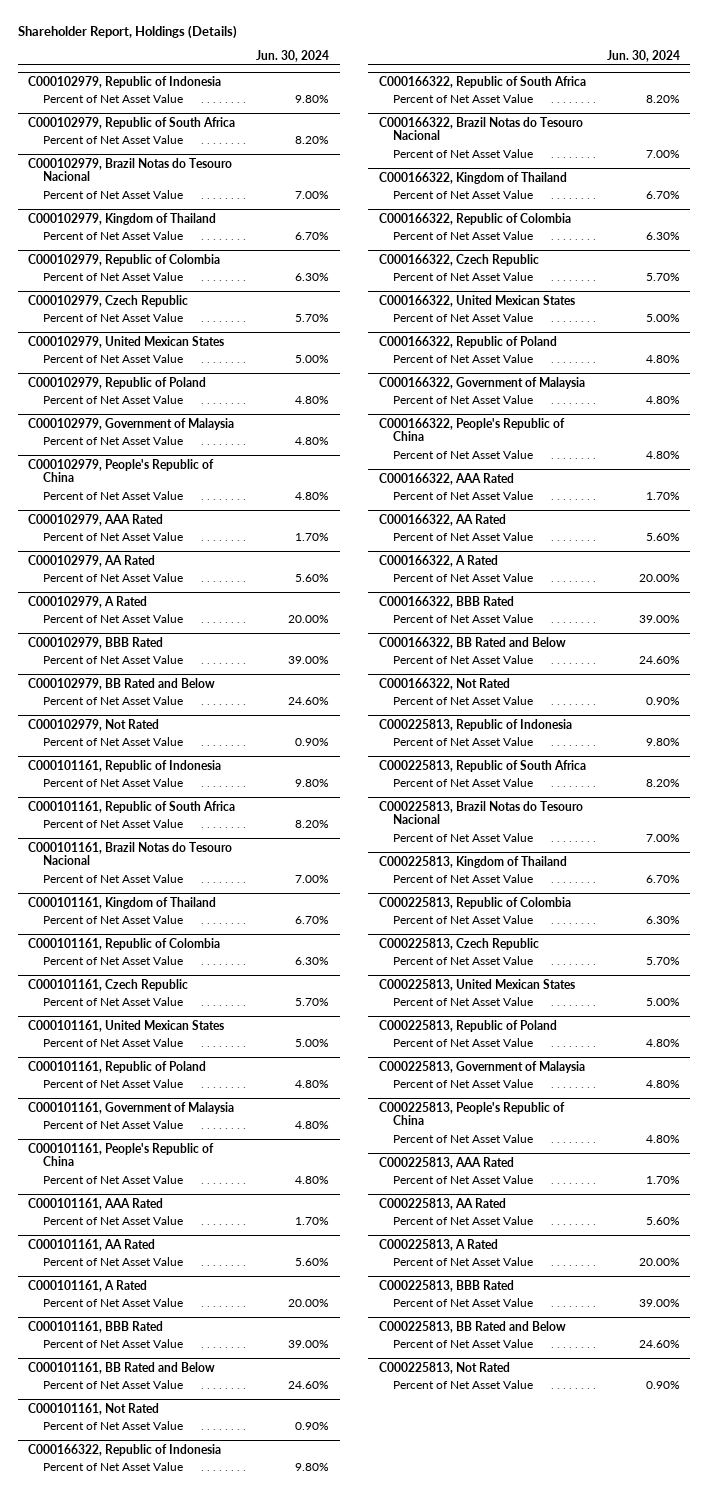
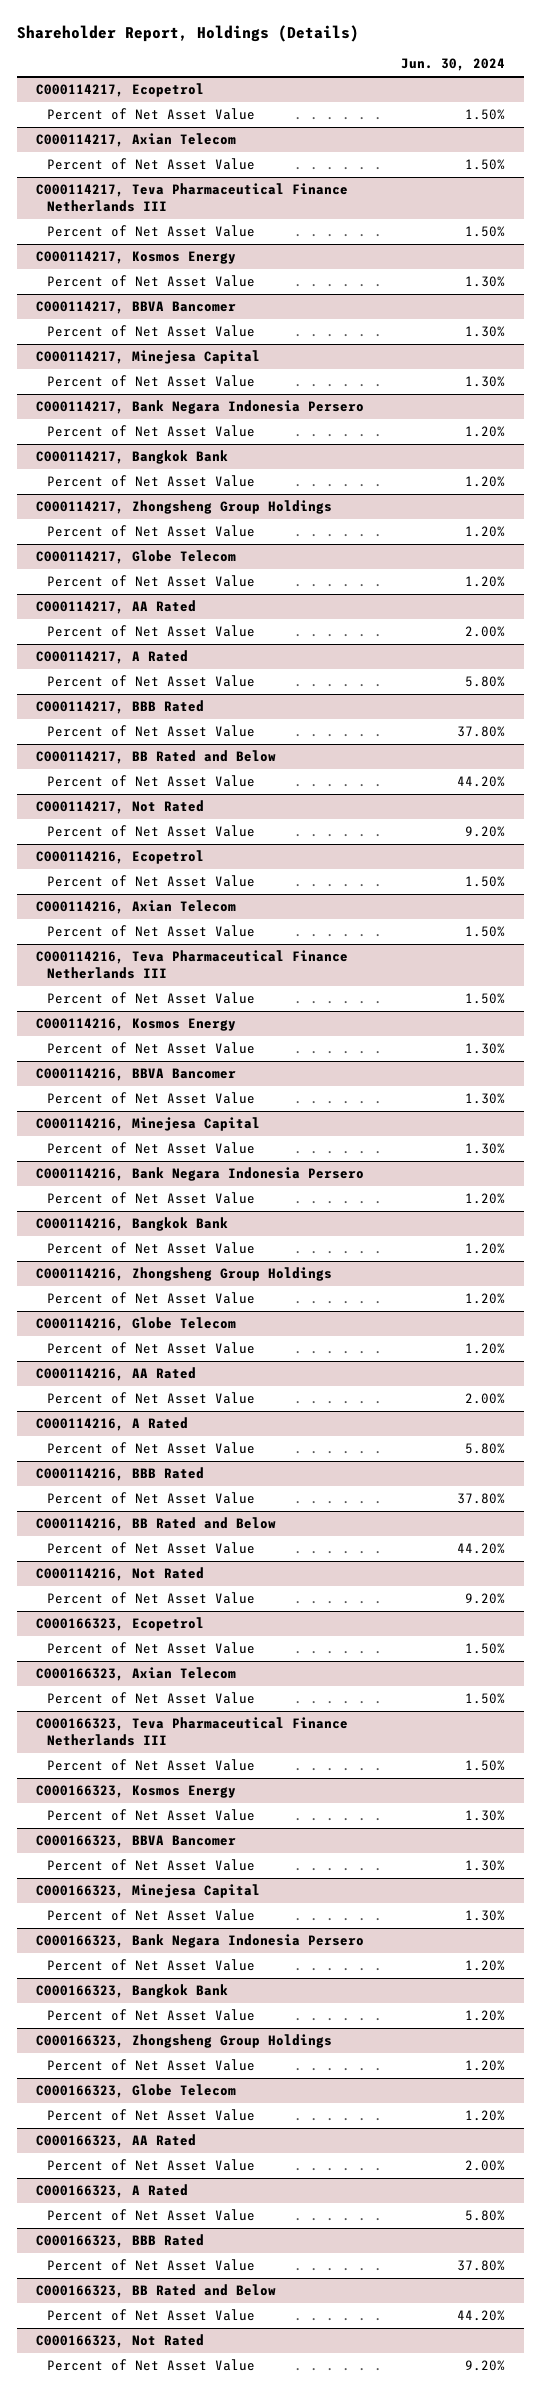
- C000102979, Republic of Indonesia
- Percent of Net Asset Value | 9.80%
- C000102979, Republic of South Africa
- Percent of Net Asset Value | 8.20%
- C000102979, Brazil Notas do Tesouro Nacional
- Percent of Net Asset Value | 7.00%
- C000102979, Kingdom of Thailand
- Percent of Net Asset Value | 6.70%
- C000102979, Republic of Colombia
- Percent of Net Asset Value | 6.30%
- C000102979, Czech Republic
- Percent of Net Asset Value | 5.70%
- C000102979, United Mexican States
- Percent of Net Asset Value | 5.00%
- C000102979, Republic of Poland
- Percent of Net Asset Value | 4.80%
- C000102979, Government of Malaysia
- Percent of Net Asset Value | 4.80%
- C000102979, People's Republic of China
- Percent of Net Asset Value | 4.80%
- C000102979, AAA Rated
- Percent of Net Asset Value | 1.70%
- C000102979, AA Rated
- Percent of Net Asset Value | 5.60%
- C000102979, A Rated
- Percent of Net Asset Value | 20.00%
- C000102979, BBB Rated
- Percent of Net Asset Value | 39.00%
- C000102979, BB Rated and Below
- Percent of Net Asset Value | 24.60%
- C000102979, Not Rated
- Percent of Net Asset Value | 0.90%
- C000101161, Republic of Indonesia
- Percent of Net Asset Value | 9.80%
- C000101161, Republic of South Africa
- Percent of Net Asset Value | 8.20%
- C000101161, Brazil Notas do Tesouro Nacional
- Percent of Net Asset Value | 7.00%
- C000101161, Kingdom of Thailand
- Percent of Net Asset Value | 6.70%
- C000101161, Republic of Colombia
- Percent of Net Asset Value | 6.30%
- C000101161, Czech Republic
- Percent of Net Asset Value | 5.70%
- C000101161, United Mexican States
- Percent of Net Asset Value | 5.00%
- C000101161, Republic of Poland
- Percent of Net Asset Value | 4.80%
- C000101161, Government of Malaysia
- Percent of Net Asset Value | 4.80%
- C000101161, People's Republic of China
- Percent of Net Asset Value | 4.80%
- C000101161, AAA Rated
- Percent of Net Asset Value | 1.70%
- C000101161, AA Rated
- Percent of Net Asset Value | 5.60%
- C000101161, A Rated
- Percent of Net Asset Value | 20.00%
- C000101161, BBB Rated
- Percent of Net Asset Value | 39.00%
- C000101161, BB Rated and Below
- Percent of Net Asset Value | 24.60%
- C000101161, Not Rated
- Percent of Net Asset Value | 0.90%
- C000166322, Republic of Indonesia
- Percent of Net Asset Value | 9.80%
- C000166322, Republic of South Africa
- Percent of Net Asset Value | 8.20%
- C000166322, Brazil Notas do Tesouro Nacional
- Percent of Net Asset Value | 7.00%
- C000166322, Kingdom of Thailand
- Percent of Net Asset Value | 6.70%
- C000166322, Republic of Colombia
- Percent of Net Asset Value | 6.30%
- C000166322, Czech Republic
- Percent of Net Asset Value | 5.70%
- C000166322, United Mexican States
- Percent of Net Asset Value | 5.00%
- C000166322, Republic of Poland
- Percent of Net Asset Value | 4.80%
- C000166322, Government of Malaysia
- Percent of Net Asset Value | 4.80%
- C000166322, People's Republic of China
- Percent of Net Asset Value | 4.80%
- C000166322, AAA Rated
- Percent of Net Asset Value | 1.70%
- C000166322, AA Rated
- Percent of Net Asset Value | 5.60%
- C000166322, A Rated
- Percent of Net Asset Value | 20.00%
- C000166322, BBB Rated
- Percent of Net Asset Value | 39.00%
- C000166322, BB Rated and Below
- Percent of Net Asset Value | 24.60%
- C000166322, Not Rated
- Percent of Net Asset Value | 0.90%
- C000225813, Republic of Indonesia
- Percent of Net Asset Value | 9.80%
- C000225813, Republic of South Africa
- Percent of Net Asset Value | 8.20%
- C000225813, Brazil Notas do Tesouro Nacional
- Percent of Net Asset Value | 7.00%
- C000225813, Kingdom of Thailand
- Percent of Net Asset Value | 6.70%
- C000225813, Republic of Colombia
- Percent of Net Asset Value | 6.30%
- C000225813, Czech Republic
- Percent of Net Asset Value | 5.70%
- C000225813, United Mexican States
- Percent of Net Asset Value | 5.00%
- C000225813, Republic of Poland
- Percent of Net Asset Value | 4.80%
- C000225813, Government of Malaysia
- Percent of Net Asset Value | 4.80%
- C000225813, People's Republic of China
- Percent of Net Asset Value | 4.80%
- C000225813, AAA Rated
- Percent of Net Asset Value | 1.70%
- C000225813, AA Rated
- Percent of Net Asset Value | 5.60%
- C000225813, A Rated
- Percent of Net Asset Value | 20.00%
- C000225813, BBB Rated
- Percent of Net Asset Value | 39.00%
- C000225813, BB Rated and Below
- Percent of Net Asset Value | 24.60%
- C000225813, Not Rated
- Percent of Net Asset Value | 0.90%
+ C000114217, Ecopetrol
+ Percent of Net Asset Value | 1.50%
+ C000114217, Axian Telecom
+ Percent of Net Asset Value | 1.50%
+ C000114217, Teva Pharmaceutical Finance Netherlands III
+ Percent of Net Asset Value | 1.50%
+ C000114217, Kosmos Energy
+ Percent of Net Asset Value | 1.30%
+ C000114217, BBVA Bancomer
+ Percent of Net Asset Value | 1.30%
+ C000114217, Minejesa Capital
+ Percent of Net Asset Value | 1.30%
+ C000114217, Bank Negara Indonesia Persero
+ Percent of Net Asset Value | 1.20%
+ C000114217, Bangkok Bank
+ Percent of Net Asset Value | 1.20%
+ C000114217, Zhongsheng Group Holdings
+ Percent of Net Asset Value | 1.20%
+ C000114217, Globe Telecom
+ Percent of Net Asset Value | 1.20%
+ C000114217, AA Rated
+ Percent of Net Asset Value | 2.00%
+ C000114217, A Rated
+ Percent of Net Asset Value | 5.80%
+ C000114217, BBB Rated
+ Percent of Net Asset Value | 37.80%
+ C000114217, BB Rated and Below
+ Percent of Net Asset Value | 44.20%
+ C000114217, Not Rated
+ Percent of Net Asset Value | 9.20%
+ C000114216, Ecopetrol
+ Percent of Net Asset Value | 1.50%
+ C000114216, Axian Telecom
+ Percent of Net Asset Value | 1.50%
+ C000114216, Teva Pharmaceutical Finance Netherlands III
+ Percent of Net Asset Value | 1.50%
+ C000114216, Kosmos Energy
+ Percent of Net Asset Value | 1.30%
+ C000114216, BBVA Bancomer
+ Percent of Net Asset Value | 1.30%
+ C000114216, Minejesa Capital
+ Percent of Net Asset Value | 1.30%
+ C000114216, Bank Negara Indonesia Persero
+ Percent of Net Asset Value | 1.20%
+ C000114216, Bangkok Bank
+ Percent of Net Asset Value | 1.20%
+ C000114216, Zhongsheng Group Holdings
+ Percent of Net Asset Value | 1.20%
+ C000114216, Globe Telecom
+ Percent of Net Asset Value | 1.20%
+ C000114216, AA Rated
+ Percent of Net Asset Value | 2.00%
+ C000114216, A Rated
+ Percent of Net Asset Value | 5.80%
+ C000114216, BBB Rated
+ Percent of Net Asset Value | 37.80%
+ C000114216, BB Rated and Below
+ Percent of Net Asset Value | 44.20%
+ C000114216, Not Rated
+ Percent of Net Asset Value | 9.20%
+ C000166323, Ecopetrol
+ Percent of Net Asset Value | 1.50%
+ C000166323, Axian Telecom
+ Percent of Net Asset Value | 1.50%
+ C000166323, Teva Pharmaceutical Finance Netherlands III
+ Percent of Net Asset Value | 1.50%
+ C000166323, Kosmos Energy
+ Percent of Net Asset Value | 1.30%
+ C000166323, BBVA Bancomer
+ Percent of Net Asset Value | 1.30%
+ C000166323, Minejesa Capital
+ Percent of Net Asset Value | 1.30%
+ C000166323, Bank Negara Indonesia Persero
+ Percent of Net Asset Value | 1.20%
+ C000166323, Bangkok Bank
+ Percent of Net Asset Value | 1.20%
+ C000166323, Zhongsheng Group Holdings
+ Percent of Net Asset Value | 1.20%
+ C000166323, Globe Telecom
+ Percent of Net Asset Value | 1.20%
+ C000166323, AA Rated
+ Percent of Net Asset Value | 2.00%
+ C000166323, A Rated
+ Percent of Net Asset Value | 5.80%
+ C000166323, BBB Rated
+ Percent of Net Asset Value | 37.80%
+ C000166323, BB Rated and Below
+ Percent of Net Asset Value | 44.20%
+ C000166323, Not Rated
+ Percent of Net Asset Value | 9.20%

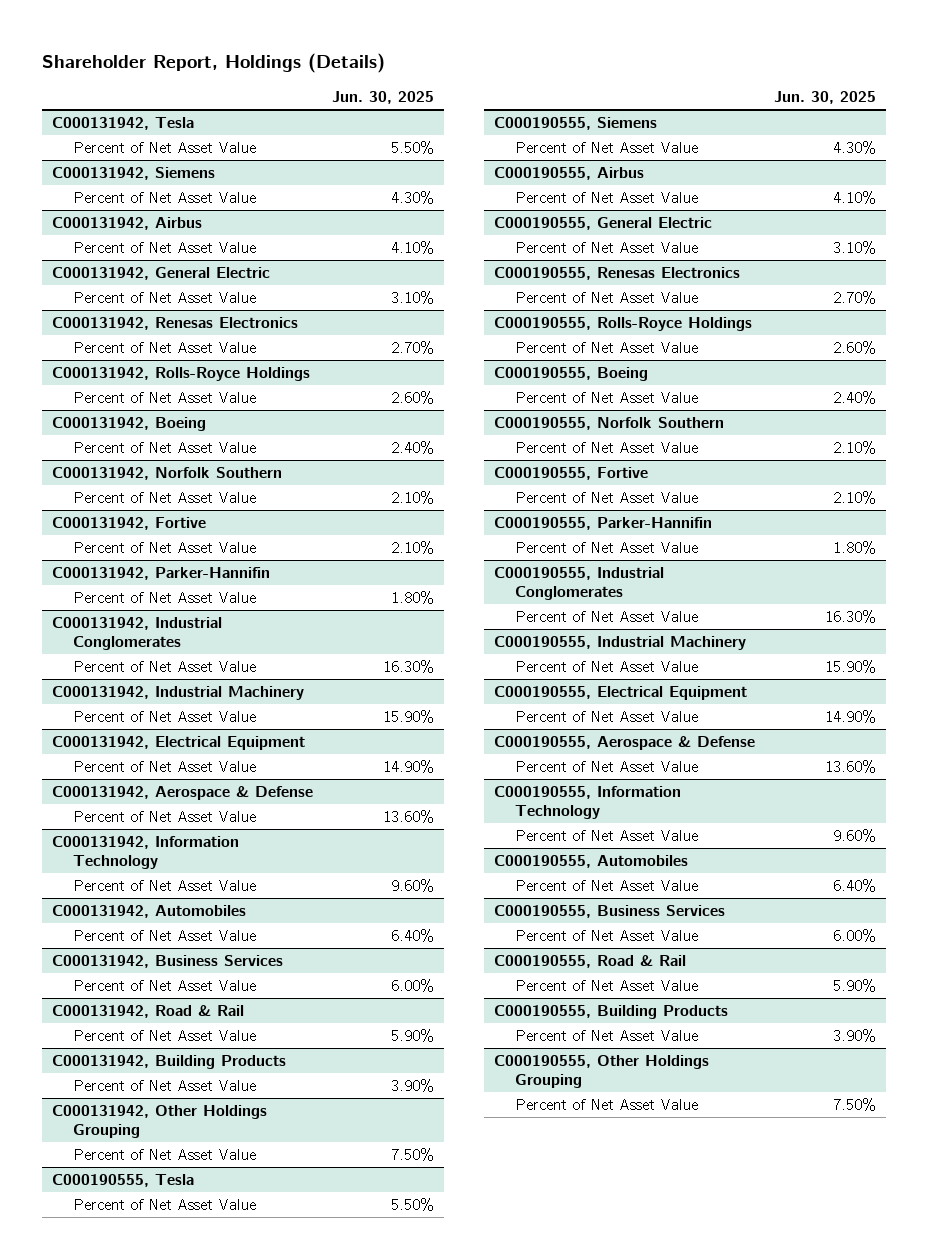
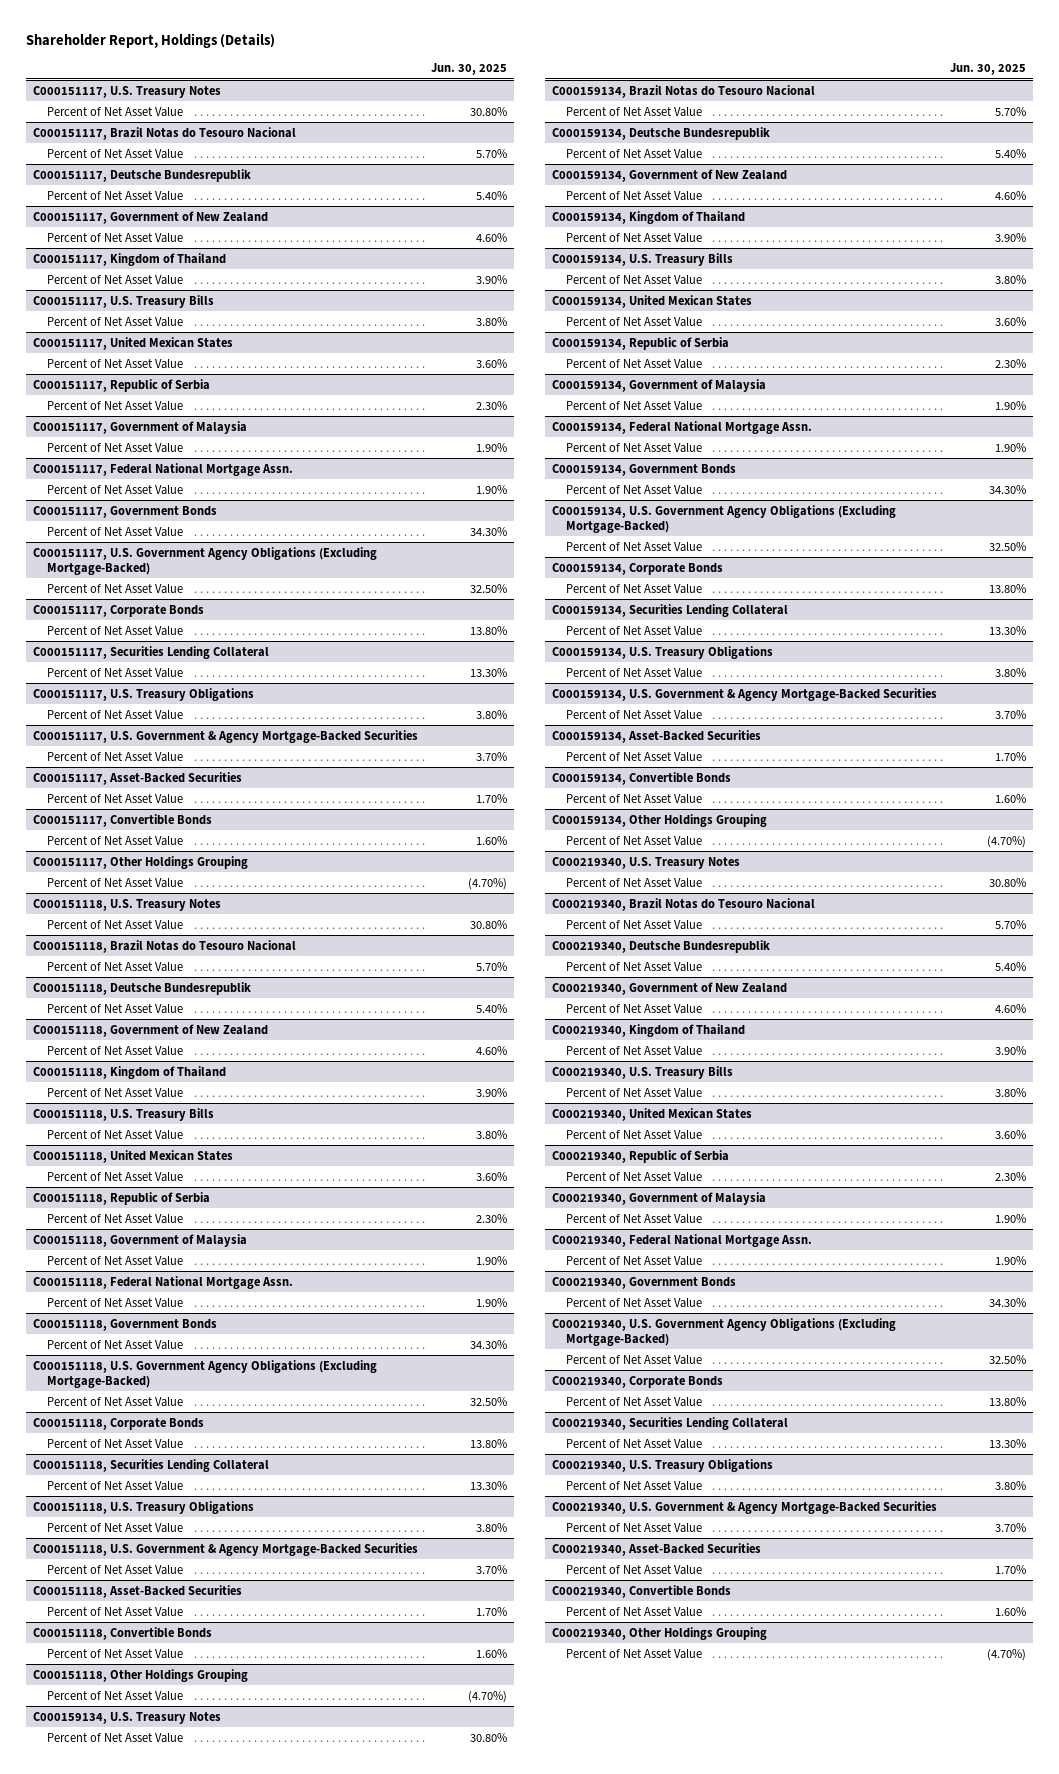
- C000131942, Tesla
- Percent of Net Asset Value | 5.50%
- C000131942, Siemens
- Percent of Net Asset Value | 4.30%
- C000131942, Airbus
- Percent of Net Asset Value | 4.10%
- C000131942, General Electric
- Percent of Net Asset Value | 3.10%
- C000131942, Renesas Electronics
- Percent of Net Asset Value | 2.70%
- C000131942, Rolls-Royce Holdings
- Percent of Net Asset Value | 2.60%
- C000131942, Boeing
- Percent of Net Asset Value | 2.40%
- C000131942, Norfolk Southern
- Percent of Net Asset Value | 2.10%
- C000131942, Fortive
- Percent of Net Asset Value | 2.10%
- C000131942, Parker-Hannifin
- Percent of Net Asset Value | 1.80%
- C000131942, Industrial Conglomerates
- Percent of Net Asset Value | 16.30%
- C000131942, Industrial Machinery
- Percent of Net Asset Value | 15.90%
- C000131942, Electrical Equipment
- Percent of Net Asset Value | 14.90%
- C000131942, Aerospace & Defense
- Percent of Net Asset Value | 13.60%
- C000131942, Information Technology
- Percent of Net Asset Value | 9.60%
- C000131942, Automobiles
- Percent of Net Asset Value | 6.40%
- C000131942, Business Services
- Percent of Net Asset Value | 6.00%
- C000131942, Road & Rail
- Percent of Net Asset Value | 5.90%
- C000131942, Building Products
+ C000151117, U.S. Treasury Notes
+ Percent of Net Asset Value | 30.80%
+ C000151117, Brazil Notas do Tesouro Nacional
+ Percent of Net Asset Value | 5.70%
+ C000151117, Deutsche Bundesrepublik
+ Percent of Net Asset Value | 5.40%
+ C000151117, Government of New Zealand
+ Percent of Net Asset Value | 4.60%
+ C000151117, Kingdom of Thailand
- C000131942, Other Holdings Grouping
- Percent of Net Asset Value | 7.50%
- C000190555, Tesla
- Percent of Net Asset Value | 5.50%
- C000190555, Siemens
- Percent of Net Asset Value | 4.30%
- C000190555, Airbus
- Percent of Net Asset Value | 4.10%
- C000190555, General Electric
- Percent of Net Asset Value | 3.10%
- C000190555, Renesas Electronics
- Percent of Net Asset Value | 2.70%
- C000190555, Rolls-Royce Holdings
- Percent of Net Asset Value | 2.60%
- C000190555, Boeing
- Percent of Net Asset Value | 2.40%
- C000190555, Norfolk Southern
- Percent of Net Asset Value | 2.10%
- C000190555, Fortive
- Percent of Net Asset Value | 2.10%
- C000190555, Parker-Hannifin
- Percent of Net Asset Value | 1.80%
- C000190555, Industrial Conglomerates
- Percent of Net Asset Value | 16.30%
- C000190555, Industrial Machinery
- Percent of Net Asset Value | 15.90%
- C000190555, Electrical Equipment
- Percent of Net Asset Value | 14.90%
- C000190555, Aerospace & Defense
- Percent of Net Asset Value | 13.60%
- C000190555, Information Technology
- Percent of Net Asset Value | 9.60%
- C000190555, Automobiles
- Percent of Net Asset Value | 6.40%
- C000190555, Business Services
- Percent of Net Asset Value | 6.00%
- C000190555, Road & Rail
- Percent of Net Asset Value | 5.90%
- C000190555, Building Products
+ C000151117, U.S. Treasury Bills
+ Percent of Net Asset Value | 3.80%
+ C000151117, United Mexican States
+ Percent of Net Asset Value | 3.60%
+ C000151117, Republic of Serbia
+ Percent of Net Asset Value | 2.30%
+ C000151117, Government of Malaysia
+ Percent of Net Asset Value | 1.90%
+ C000151117, Federal National Mortgage Assn.
+ Percent of Net Asset Value | 1.90%
+ C000151117, Government Bonds
+ Percent of Net Asset Value | 34.30%
+ C000151117, U.S. Government Agency Obligations (Excluding Mortgage-Backed)
+ Percent of Net Asset Value | 32.50%
+ C000151117, Corporate Bonds
+ Percent of Net Asset Value | 13.80%
+ C000151117, Securities Lending Collateral
+ Percent of Net Asset Value | 13.30%
+ C000151117, U.S. Treasury Obligations
+ Percent of Net Asset Value | 3.80%
+ C000151117, U.S. Government & Agency Mortgage-Backed Securities
+ Percent of Net Asset Value | 3.70%
+ C000151117, Asset-Backed Securities
+ Percent of Net Asset Value | 1.70%
+ C000151117, Convertible Bonds
+ Percent of Net Asset Value | 1.60%
+ C000151117, Other Holdings Grouping
+ Percent of Net Asset Value | (4.70%)
+ C000151118, U.S. Treasury Notes
+ Percent of Net Asset Value | 30.80%
+ C000151118, Brazil Notas do Tesouro Nacional
+ Percent of Net Asset Value | 5.70%
+ C000151118, Deutsche Bundesrepublik
+ Percent of Net Asset Value | 5.40%
+ C000151118, Government of New Zealand
+ Percent of Net Asset Value | 4.60%
+ C000151118, Kingdom of Thailand
- C000190555, Other Holdings Grouping
- Percent of Net Asset Value | 7.50%
+ C000151118, U.S. Treasury Bills
+ Percent of Net Asset Value | 3.80%
+ C000151118, United Mexican States
+ Percent of Net Asset Value | 3.60%
+ C000151118, Republic of Serbia
+ Percent of Net Asset Value | 2.30%
+ C000151118, Government of Malaysia
+ Percent of Net Asset Value | 1.90%
+ C000151118, Federal National Mortgage Assn.
+ Percent of Net Asset Value | 1.90%
+ C000151118, Government Bonds
+ Percent of Net Asset Value | 34.30%
+ C000151118, U.S. Government Agency Obligations (Excluding Mortgage-Backed)
+ Percent of Net Asset Value | 32.50%
+ C000151118, Corporate Bonds
+ Percent of Net Asset Value | 13.80%
+ C000151118, Securities Lending Collateral
+ Percent of Net Asset Value | 13.30%
+ C000151118, U.S. Treasury Obligations
+ Percent of Net Asset Value | 3.80%
+ C000151118, U.S. Government & Agency Mortgage-Backed Securities
+ Percent of Net Asset Value | 3.70%
+ C000151118, Asset-Backed Securities
+ Percent of Net Asset Value | 1.70%
+ C000151118, Convertible Bonds
+ Percent of Net Asset Value | 1.60%
+ C000151118, Other Holdings Grouping
+ Percent of Net Asset Value | (4.70%)
+ C000159134, U.S. Treasury Notes
+ Percent of Net Asset Value | 30.80%
+ C000159134, Brazil Notas do Tesouro Nacional
+ Percent of Net Asset Value | 5.70%
+ C000159134, Deutsche Bundesrepublik
+ Percent of Net Asset Value | 5.40%
+ C000159134, Government of New Zealand
+ Percent of Net Asset Value | 4.60%
+ C000159134, Kingdom of Thailand
+ Percent of Net Asset Value | 3.90%
+ C000159134, U.S. Treasury Bills
+ Percent of Net Asset Value | 3.80%
+ C000159134, United Mexican States
+ Percent of Net Asset Value | 3.60%
+ C000159134, Republic of Serbia
+ Percent of Net Asset Value | 2.30%
+ C000159134, Government of Malaysia
+ Percent of Net Asset Value | 1.90%
+ C000159134, Federal National Mortgage Assn.
+ Percent of Net Asset Value | 1.90%
+ C000159134, Government Bonds
+ Percent of Net Asset Value | 34.30%
+ C000159134, U.S. Government Agency Obligations (Excluding Mortgage-Backed)
+ Percent of Net Asset Value | 32.50%
+ C000159134, Corporate Bonds
+ Percent of Net Asset Value | 13.80%
+ C000159134, Securities Lending Collateral
+ Percent of Net Asset Value | 13.30%
+ C000159134, U.S. Treasury Obligations
+ Percent of Net Asset Value | 3.80%
+ C000159134, U.S. Government & Agency Mortgage-Backed Securities
+ Percent of Net Asset Value | 3.70%
+ C000159134, Asset-Backed Securities
+ Percent of Net Asset Value | 1.70%
+ C000159134, Convertible Bonds
+ Percent of Net Asset Value | 1.60%
+ C000159134, Other Holdings Grouping
+ Percent of Net Asset Value | (4.70%)
+ C000219340, U.S. Treasury Notes
+ Percent of Net Asset Value | 30.80%
+ C000219340, Brazil Notas do Tesouro Nacional
+ Percent of Net Asset Value | 5.70%
+ C000219340, Deutsche Bundesrepublik
+ Percent of Net Asset Value | 5.40%
+ C000219340, Government of New Zealand
+ Percent of Net Asset Value | 4.60%
+ C000219340, Kingdom of Thailand
+ Percent of Net Asset Value | 3.90%
+ C000219340, U.S. Treasury Bills
+ Percent of Net Asset Value | 3.80%
+ C000219340, United Mexican States
+ Percent of Net Asset Value | 3.60%
+ C000219340, Republic of Serbia
+ Percent of Net Asset Value | 2.30%
+ C000219340, Government of Malaysia
+ Percent of Net Asset Value | 1.90%
+ C000219340, Federal National Mortgage Assn.
+ Percent of Net Asset Value | 1.90%
+ C000219340, Government Bonds
+ Percent of Net Asset Value | 34.30%
+ C000219340, U.S. Government Agency Obligations (Excluding Mortgage-Backed)
+ Percent of Net Asset Value | 32.50%
+ C000219340, Corporate Bonds
+ Percent of Net Asset Value | 13.80%
+ C000219340, Securities Lending Collateral
+ Percent of Net Asset Value | 13.30%
+ C000219340, U.S. Treasury Obligations
+ Percent of Net Asset Value | 3.80%
+ C000219340, U.S. Government & Agency Mortgage-Backed Securities
+ Percent of Net Asset Value | 3.70%
+ C000219340, Asset-Backed Securities
+ Percent of Net Asset Value | 1.70%
+ C000219340, Convertible Bonds
+ Percent of Net Asset Value | 1.60%
+ C000219340, Other Holdings Grouping
+ Percent of Net Asset Value | (4.70%)

